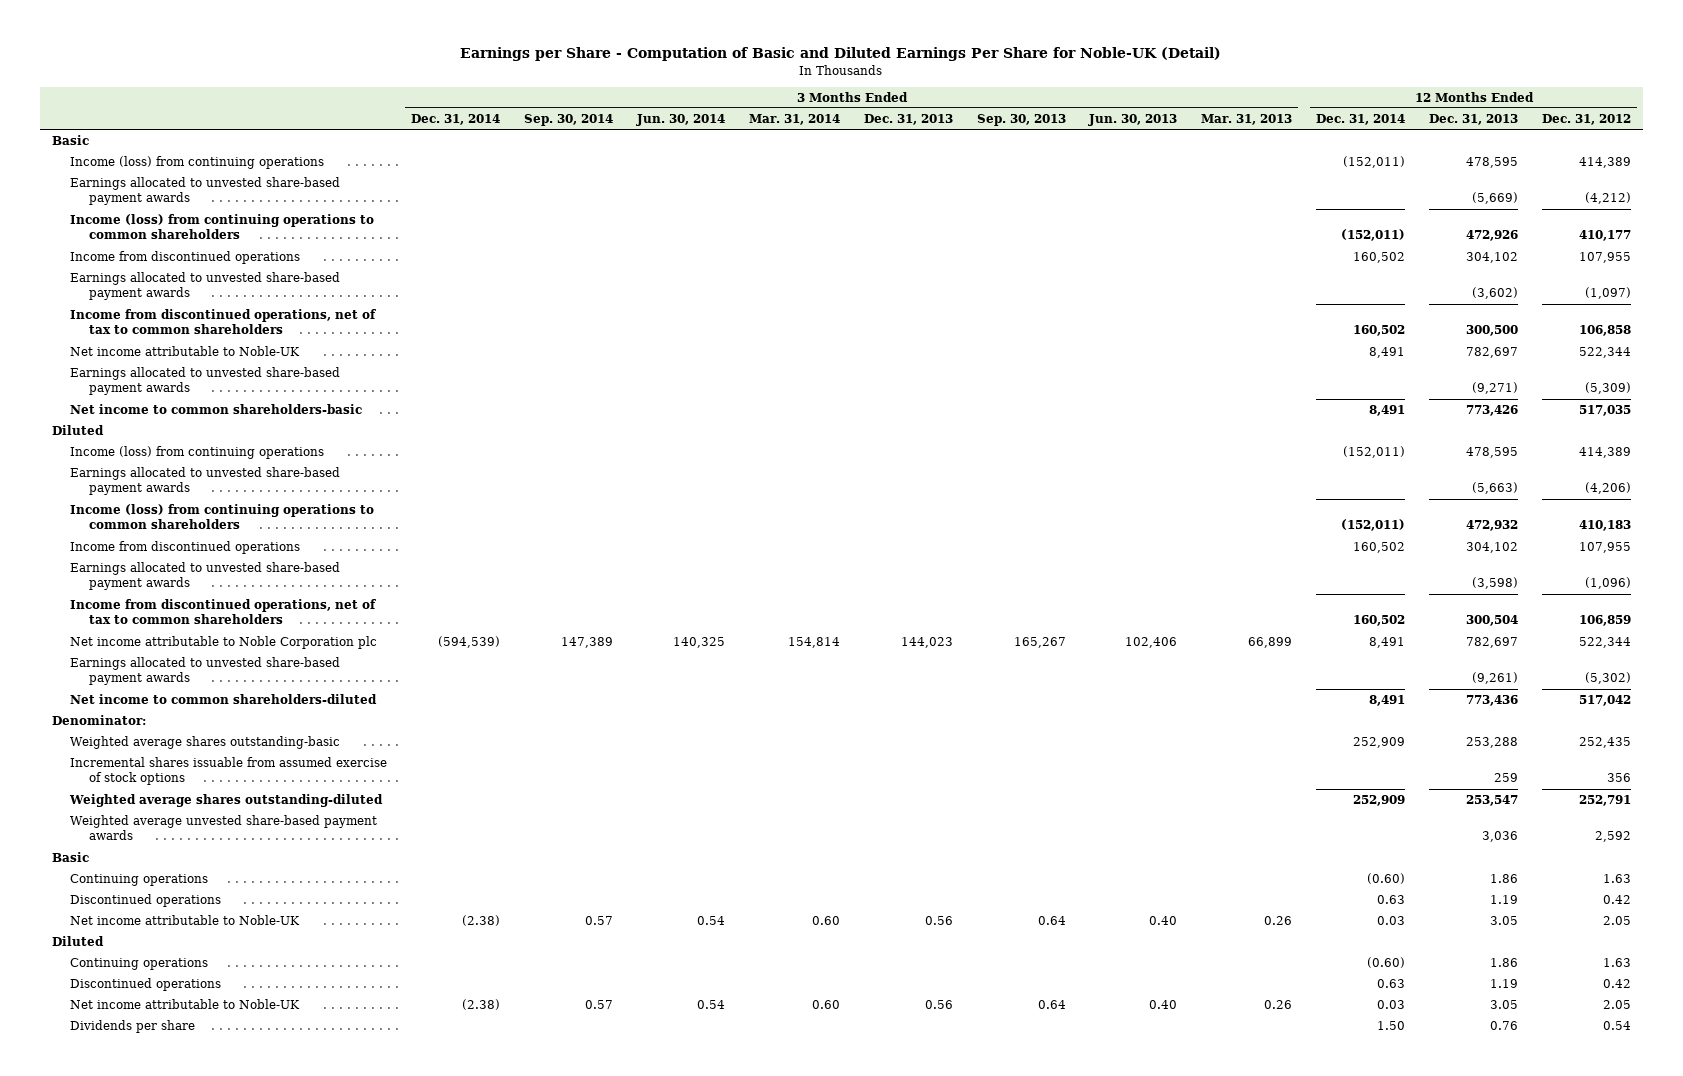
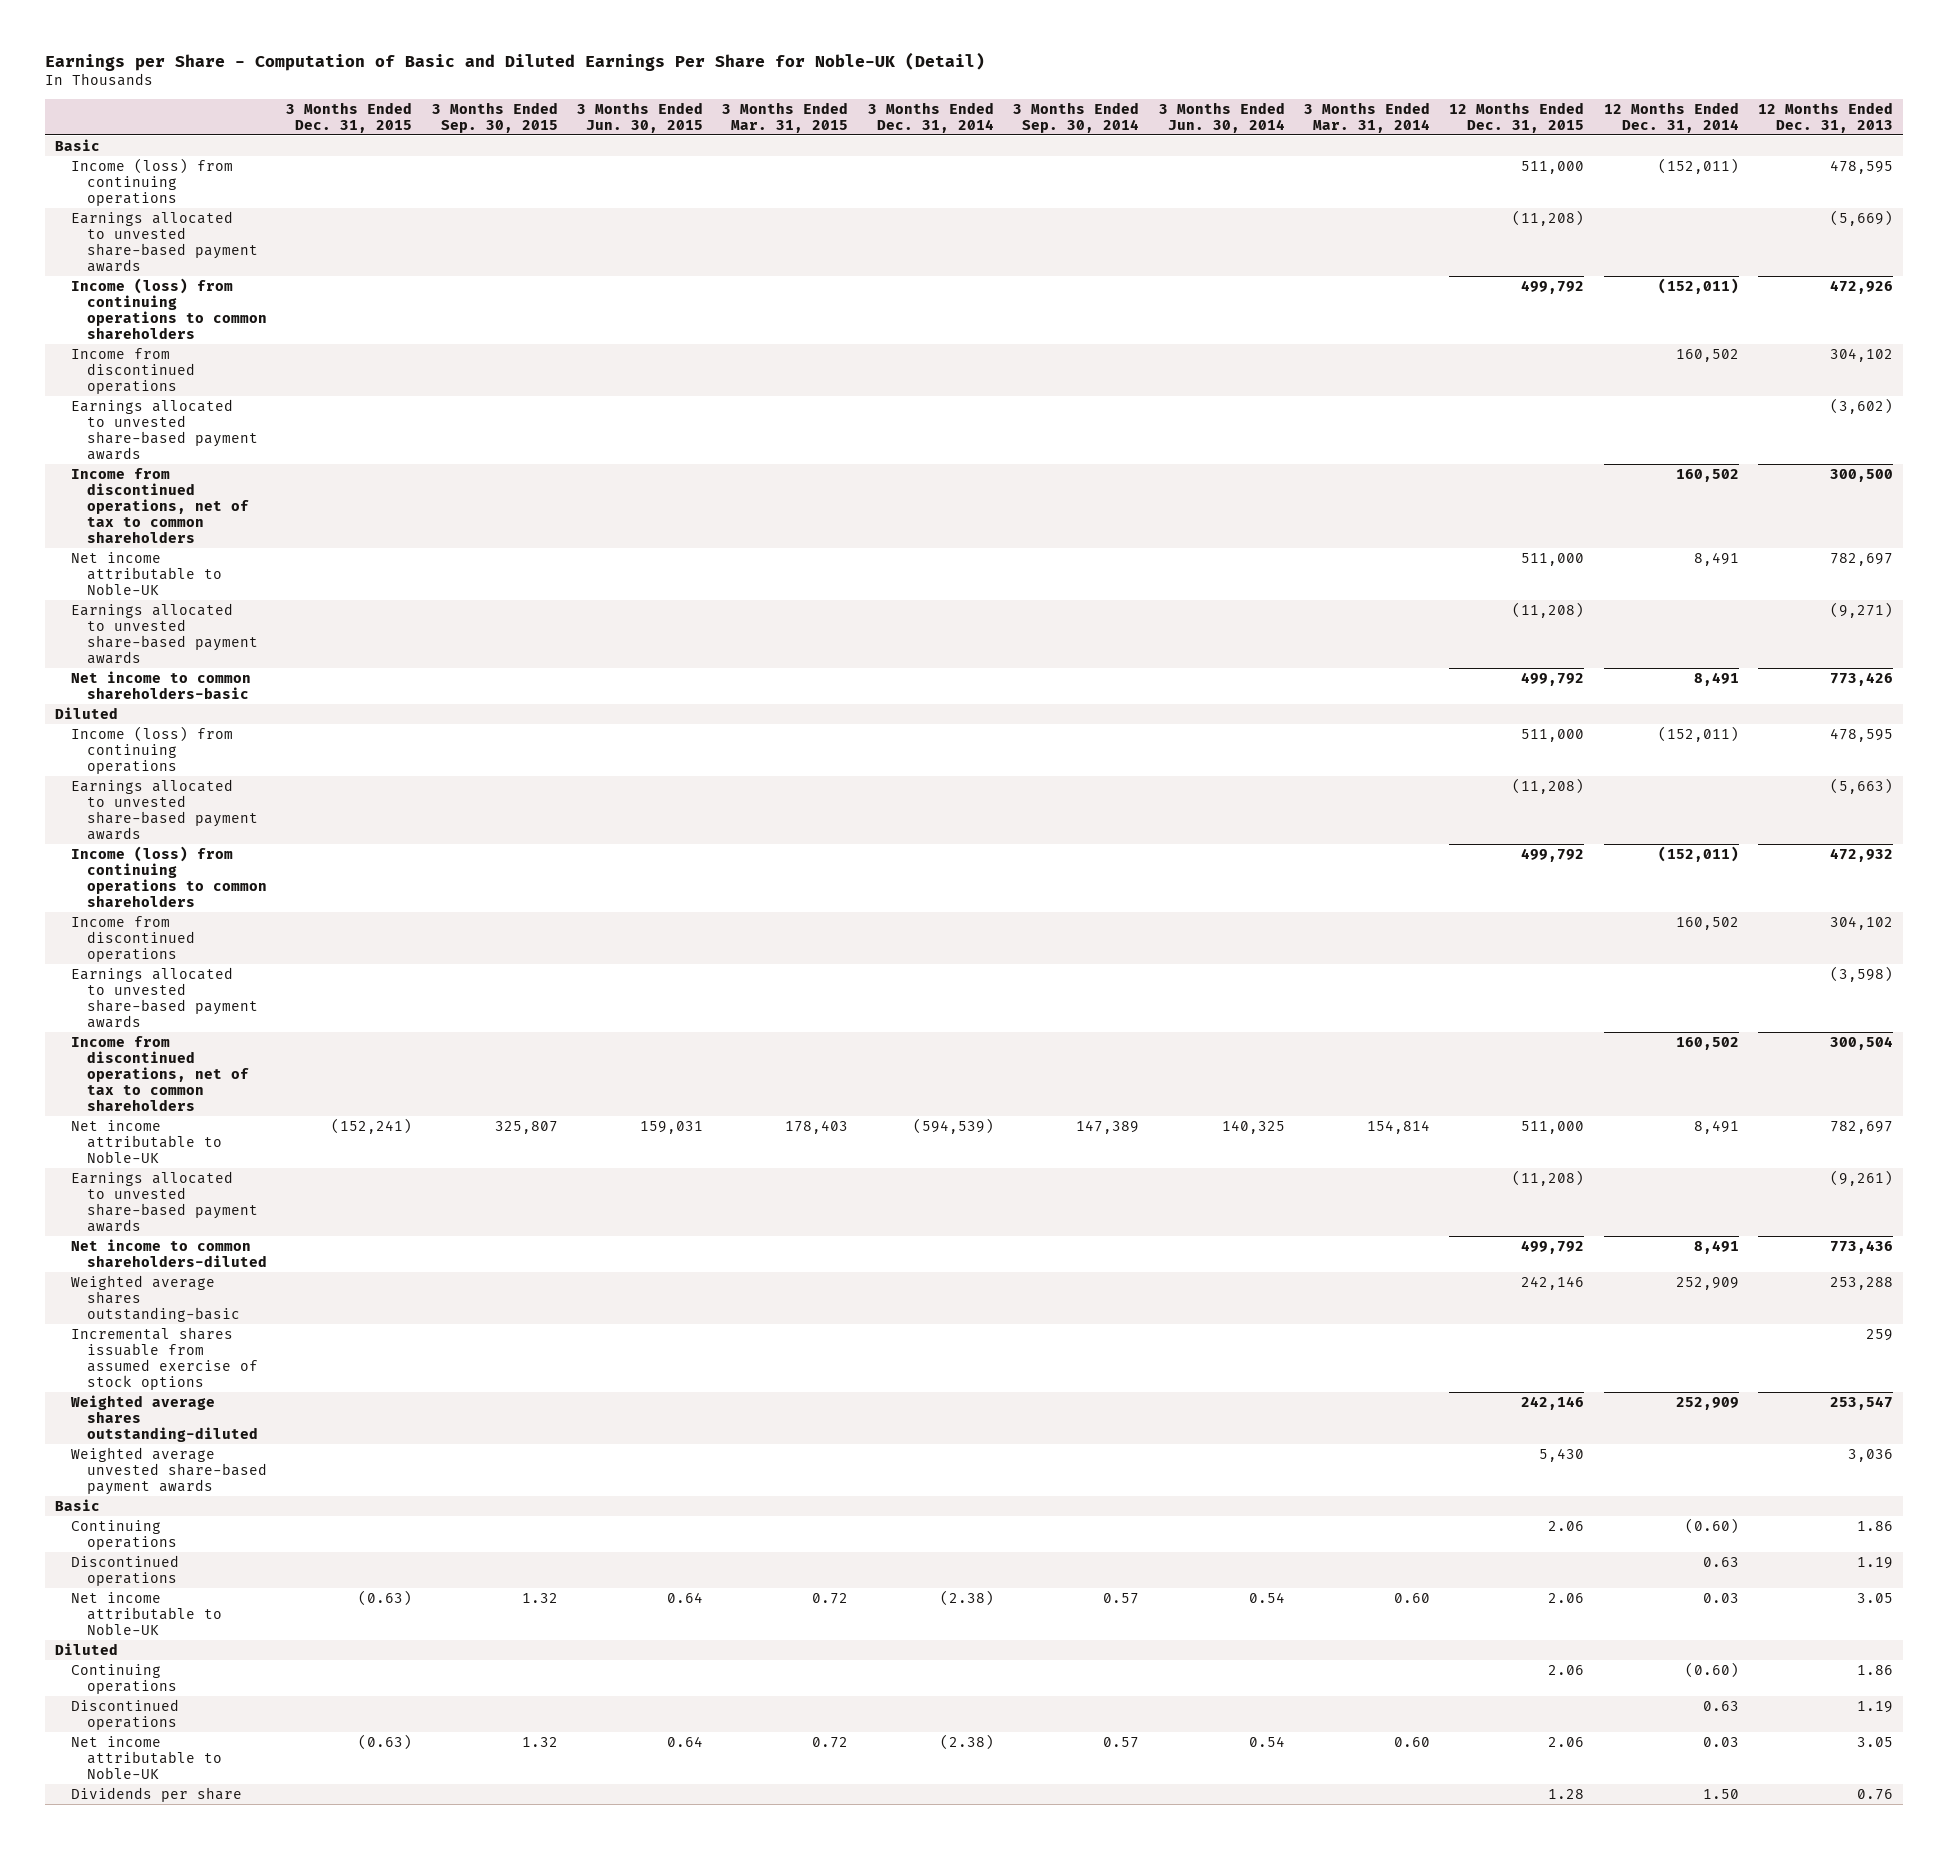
- | 3 Months Ended Dec. 31, 2014 | 3 Months Ended Sep. 30, 2014 | 3 Months Ended Jun. 30, 2014 | 3 Months Ended Mar. 31, 2014 | 3 Months Ended Dec. 31, 2013 | 3 Months Ended Sep. 30, 2013 | 3 Months Ended Jun. 30, 2013 | 3 Months Ended Mar. 31, 2013 | 12 Months Ended Dec. 31, 2014 | 12 Months Ended Dec. 31, 2013 | 12 Months Ended Dec. 31, 2012
+ | 3 Months Ended Dec. 31, 2015 | 3 Months Ended Sep. 30, 2015 | 3 Months Ended Jun. 30, 2015 | 3 Months Ended Mar. 31, 2015 | 3 Months Ended Dec. 31, 2014 | 3 Months Ended Sep. 30, 2014 | 3 Months Ended Jun. 30, 2014 | 3 Months Ended Mar. 31, 2014 | 12 Months Ended Dec. 31, 2015 | 12 Months Ended Dec. 31, 2014 | 12 Months Ended Dec. 31, 2013
- Net income attributable to Noble Corporation plc | (594,539) | 147,389 | 140,325 | 154,814 | 144,023 | 165,267 | 102,406 | 66,899 | 8,491 | 782,697 | 522,344
+ Net income attributable to Noble-UK | (152,241) | 325,807 | 159,031 | 178,403 | (594,539) | 147,389 | 140,325 | 154,814 | 511,000 | 8,491 | 782,697
- Denominator:

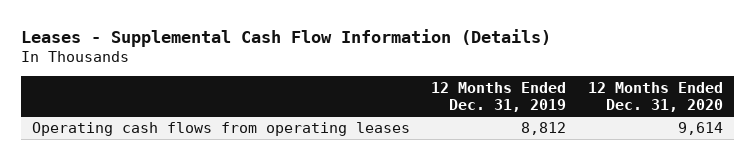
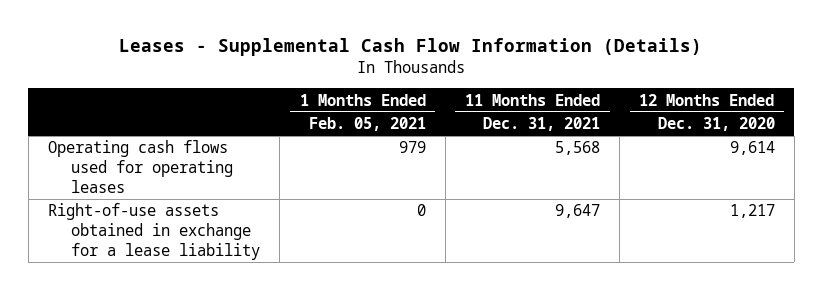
- | 12 Months Ended Dec. 31, 2019 | 12 Months Ended Dec. 31, 2020
+ | 1 Months Ended Feb. 05, 2021 | 11 Months Ended Dec. 31, 2021 | 12 Months Ended Dec. 31, 2020
- Operating cash flows from operating leases | 8,812 | 9,614
+ Operating cash flows used for operating leases | 979 | 5,568 | 9,614
+ Right-of-use assets obtained in exchange for a lease liability | 0 | 9,647 | 1,217

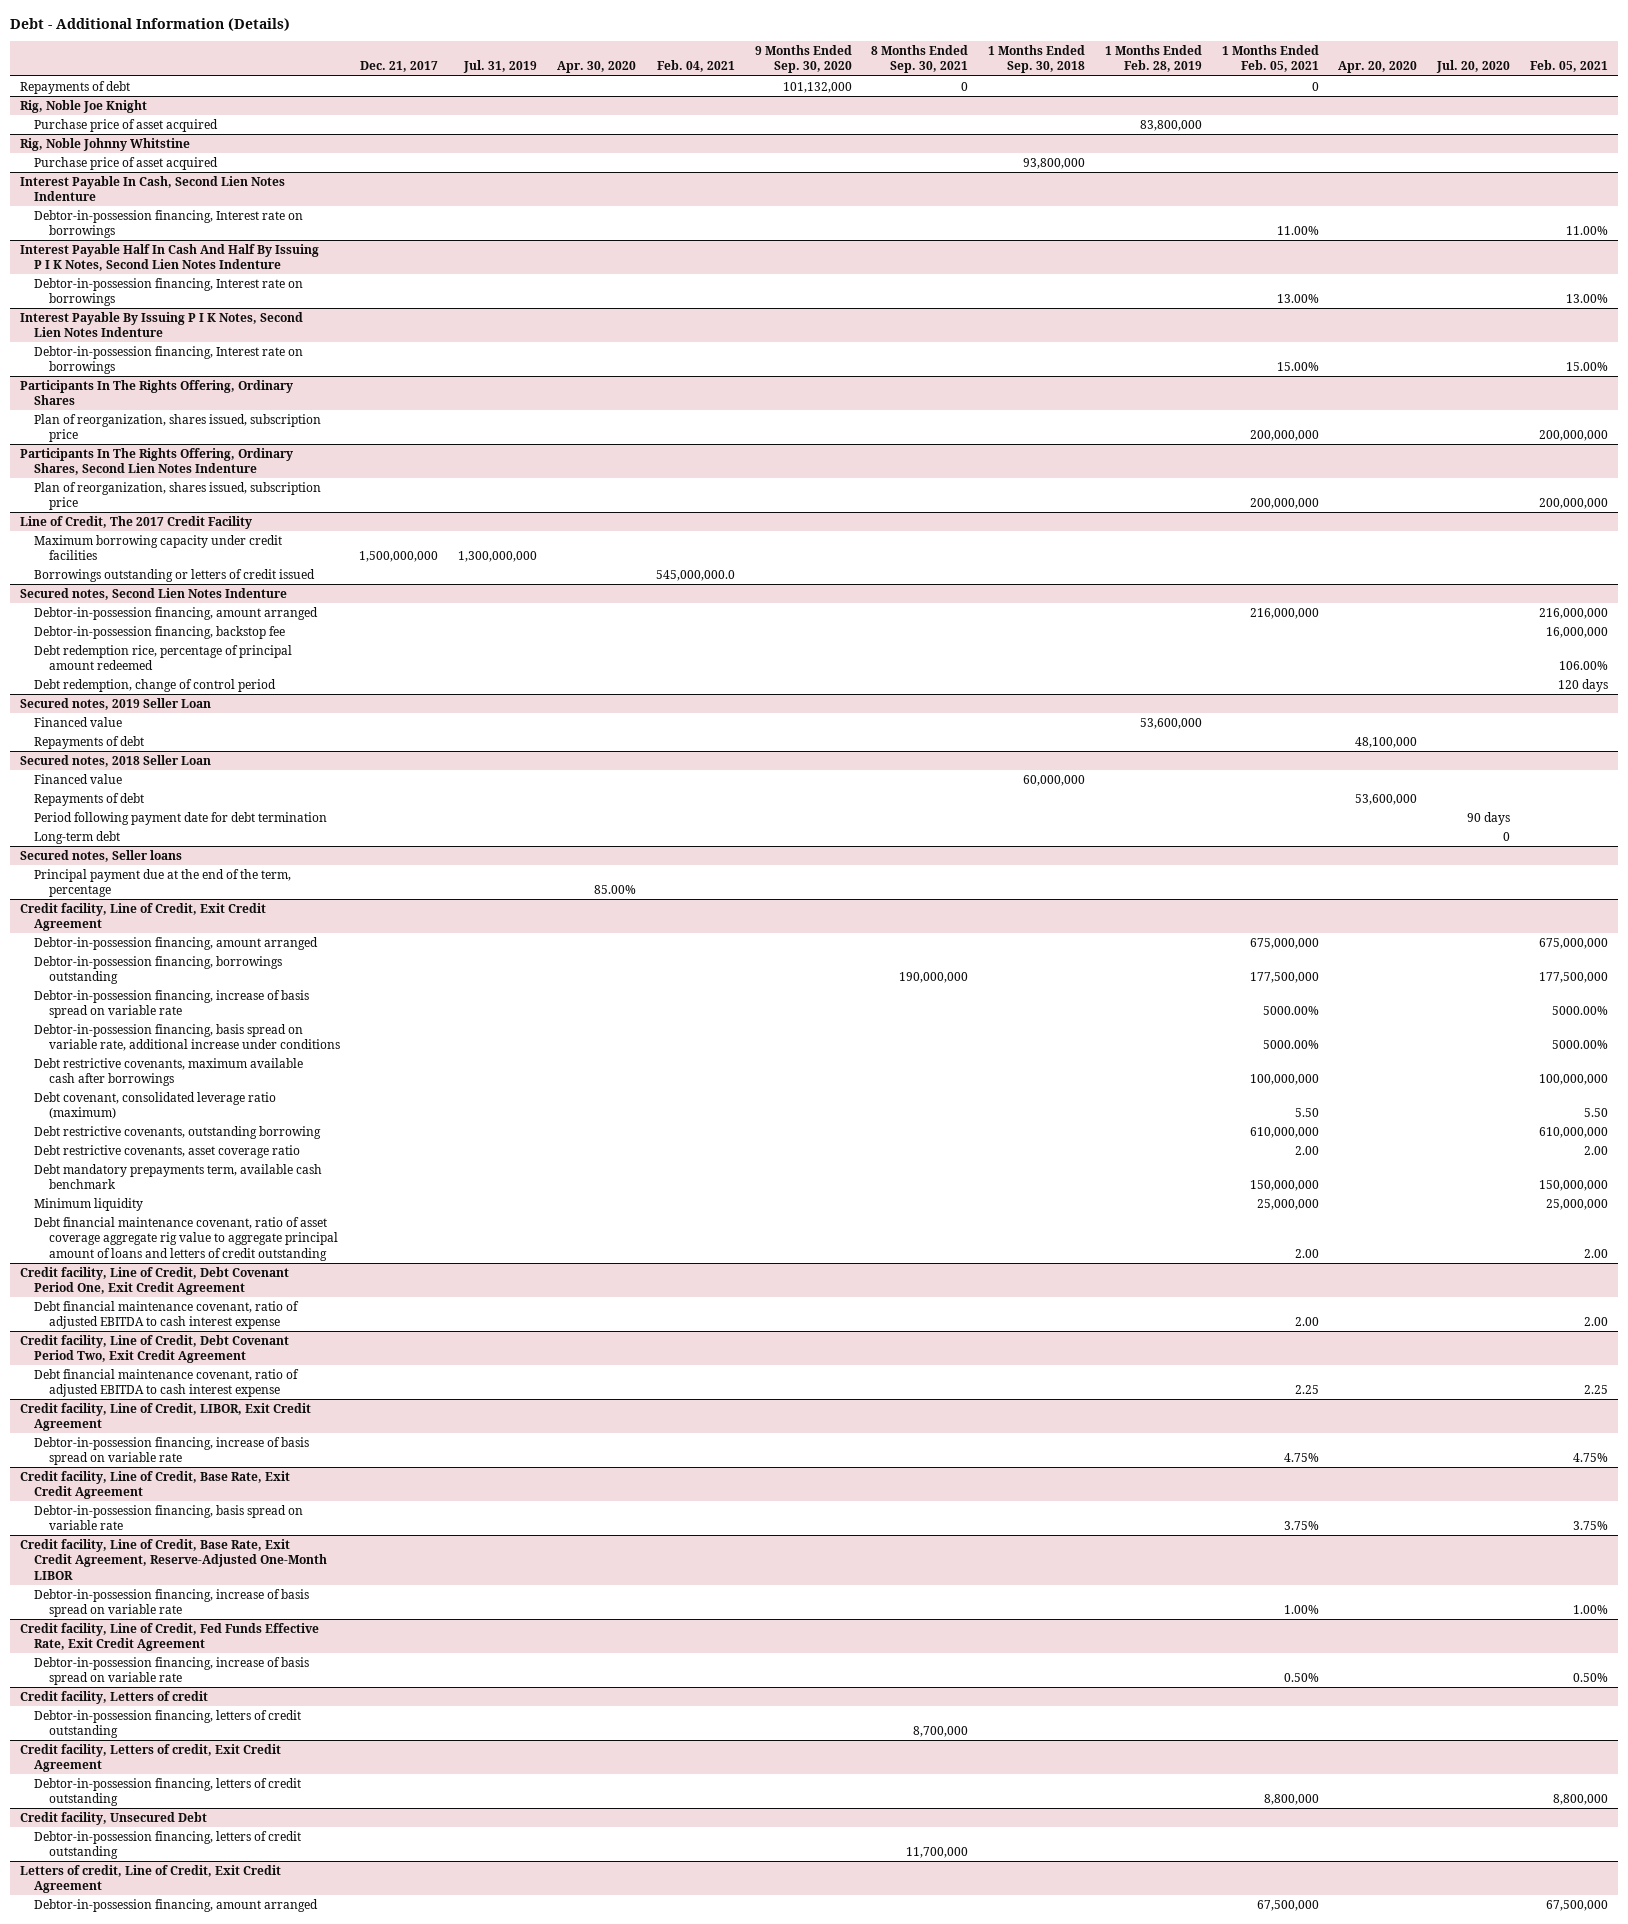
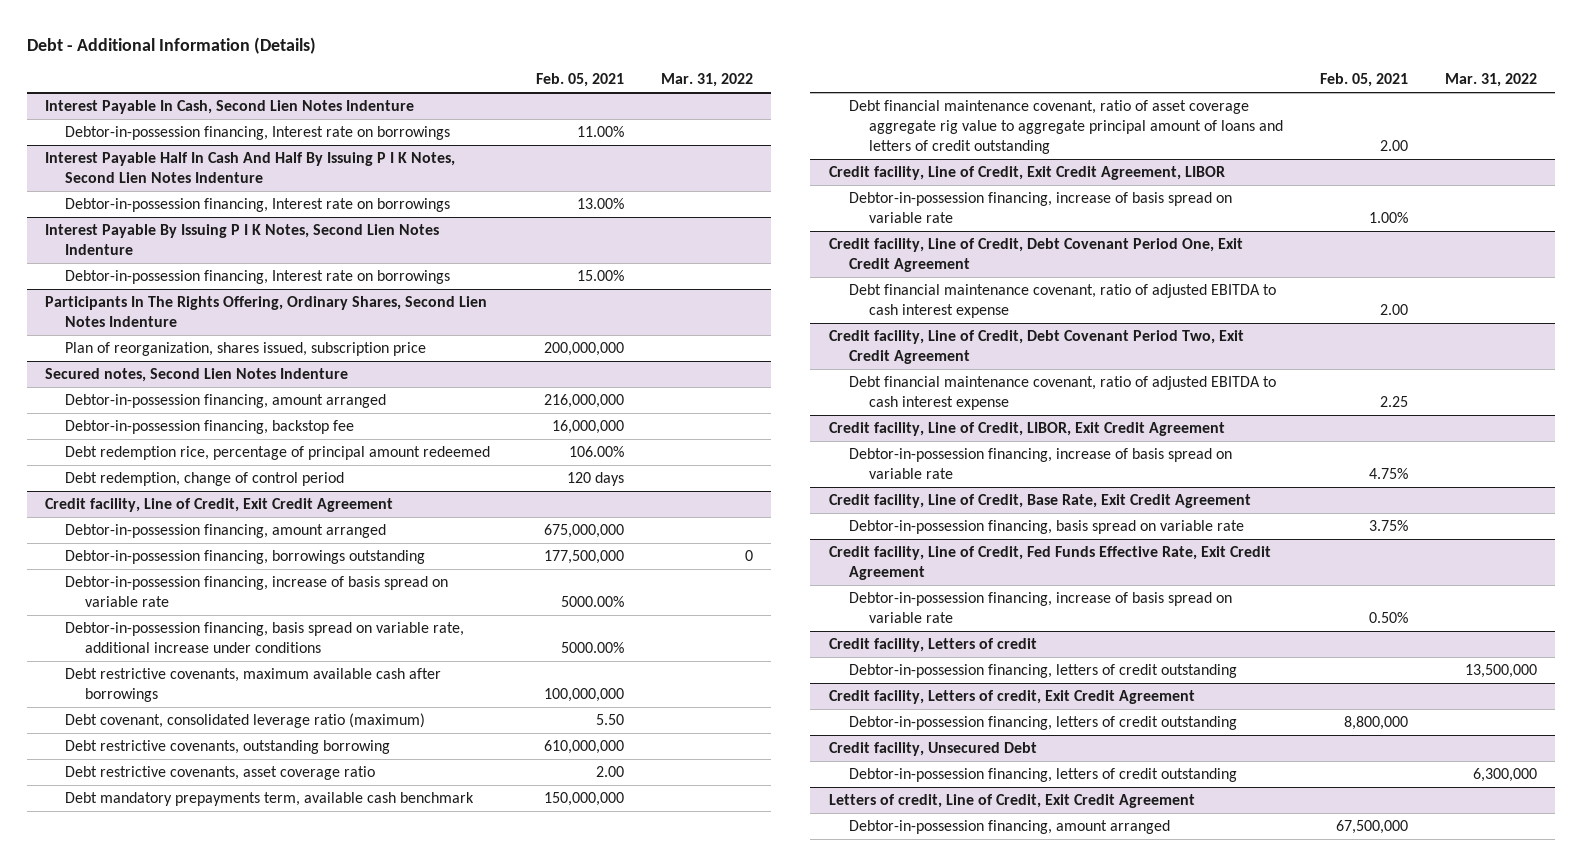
- | Dec. 21, 2017 | Jul. 31, 2019 | Apr. 30, 2020 | Feb. 04, 2021 | 9 Months Ended Sep. 30, 2020 | 8 Months Ended Sep. 30, 2021 | 1 Months Ended Sep. 30, 2018 | 1 Months Ended Feb. 28, 2019 | 1 Months Ended Feb. 05, 2021 | Apr. 20, 2020 | Jul. 20, 2020 | Feb. 05, 2021
+ | Feb. 05, 2021 | Mar. 31, 2022
- Repayments of debt | | | | | 101,132,000 | 0 | | | 0 | | |
- Rig, Noble Joe Knight
- Purchase price of asset acquired | | | | | | | | 83,800,000 | | | |
- Rig, Noble Johnny Whitstine
- Purchase price of asset acquired | | | | | | | 93,800,000 | | | | |
- Participants In The Rights Offering, Ordinary Shares
- Plan of reorganization, shares issued, subscription price | | | | | | | | | 200,000,000 | | | 200,000,000
- Line of Credit, The 2017 Credit Facility
- Maximum borrowing capacity under credit facilities | 1,500,000,000 | 1,300,000,000 | | | | | | | | | |
- Borrowings outstanding or letters of credit issued | | | | 545,000,000.0 | | | | | | | |
- Secured notes, 2019 Seller Loan
- Financed value | | | | | | | | 53,600,000 | | | |
- Repayments of debt | | | | | | | | | | 48,100,000 | |
- Secured notes, 2018 Seller Loan
- Financed value | | | | | | | 60,000,000 | | | | |
- Repayments of debt | | | | | | | | | | 53,600,000 | |
- Period following payment date for debt termination | | | | | | | | | | | 90 days |
- Long-term debt | | | | | | | | | | | 0 |
- Secured notes, Seller loans
- Principal payment due at the end of the term, percentage | | | 85.00% | | | | | | | | |
@ Credit facility, Line of Credit, Exit Credit Agreement
- Minimum liquidity | | | | | | | | | 25,000,000 | | | 25,000,000
+ Credit facility, Line of Credit, Exit Credit Agreement, LIBOR
+ Debtor-in-possession financing, increase of basis spread on variable rate | 1.00% |
- Credit facility, Line of Credit, Base Rate, Exit Credit Agreement, Reserve-Adjusted One-Month LIBOR
- Debtor-in-possession financing, increase of basis spread on variable rate | | | | | | | | | 1.00% | | | 1.00%

